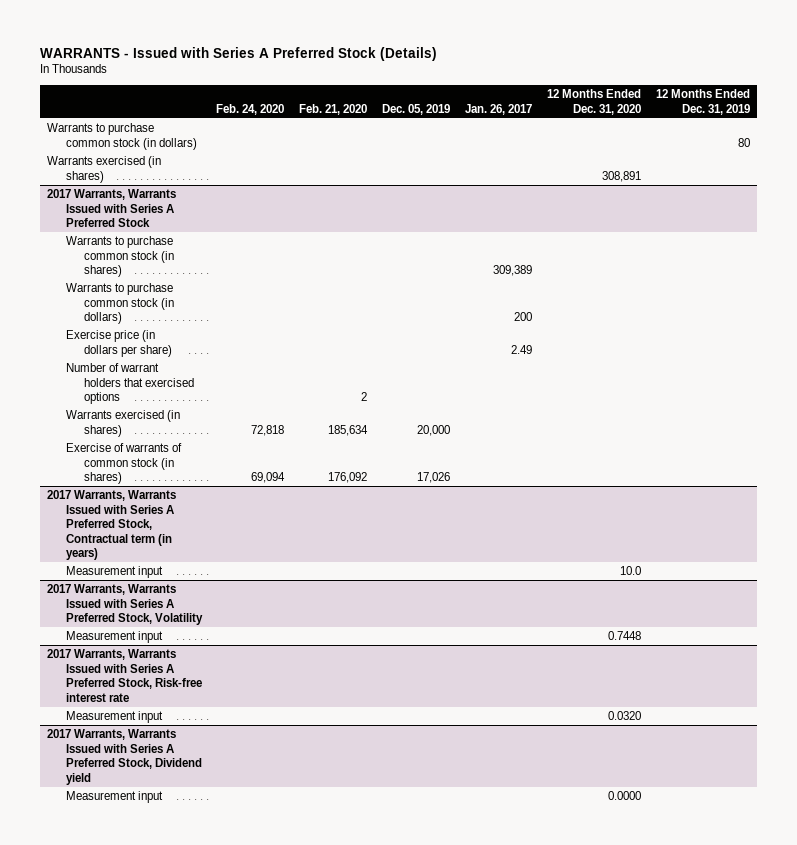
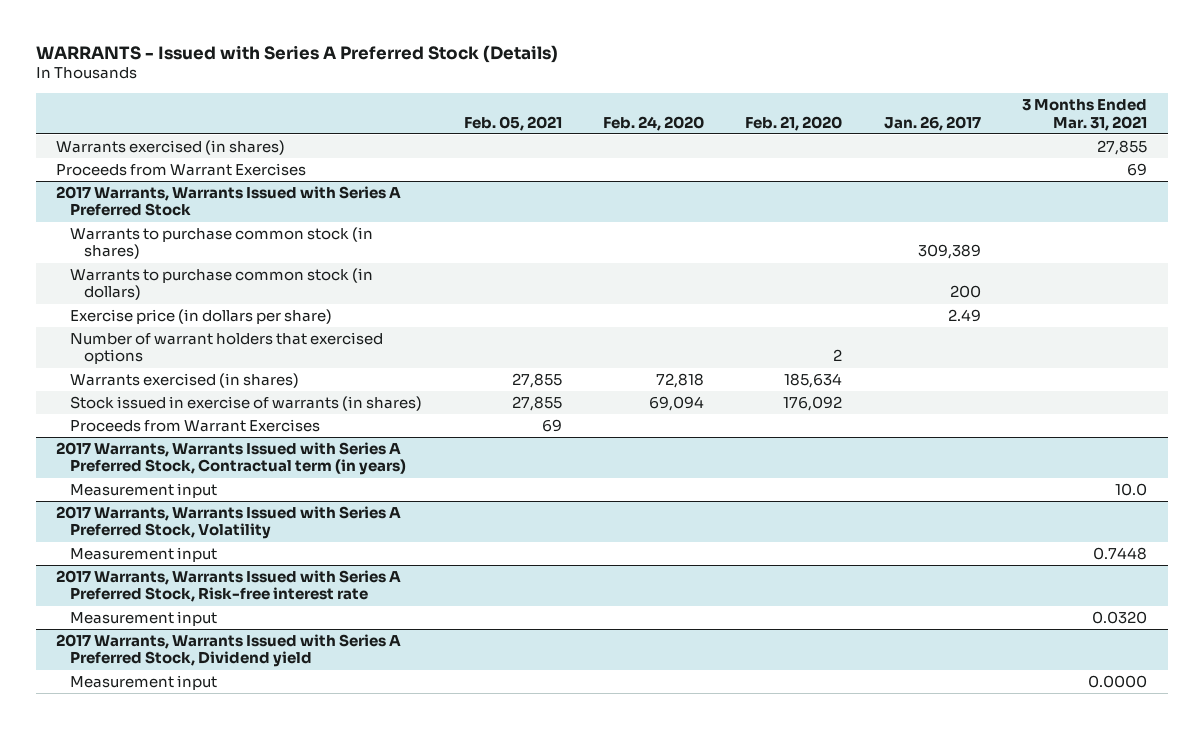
- | Feb. 24, 2020 | Feb. 21, 2020 | Dec. 05, 2019 | Jan. 26, 2017 | 12 Months Ended Dec. 31, 2020 | 12 Months Ended Dec. 31, 2019
+ | Feb. 05, 2021 | Feb. 24, 2020 | Feb. 21, 2020 | Jan. 26, 2017 | 3 Months Ended Mar. 31, 2021
- Warrants to purchase common stock (in dollars) | | | | | | 80
+ Proceeds from Warrant Exercises | | | | | 69
@ 2017 Warrants, Warrants Issued with Series A Preferred Stock
- Exercise of warrants of common stock (in shares) | 69,094 | 176,092 | 17,026 | | |
+ Stock issued in exercise of warrants (in shares) | 27,855 | 69,094 | 176,092 | |
+ Proceeds from Warrant Exercises | 69 | | | |

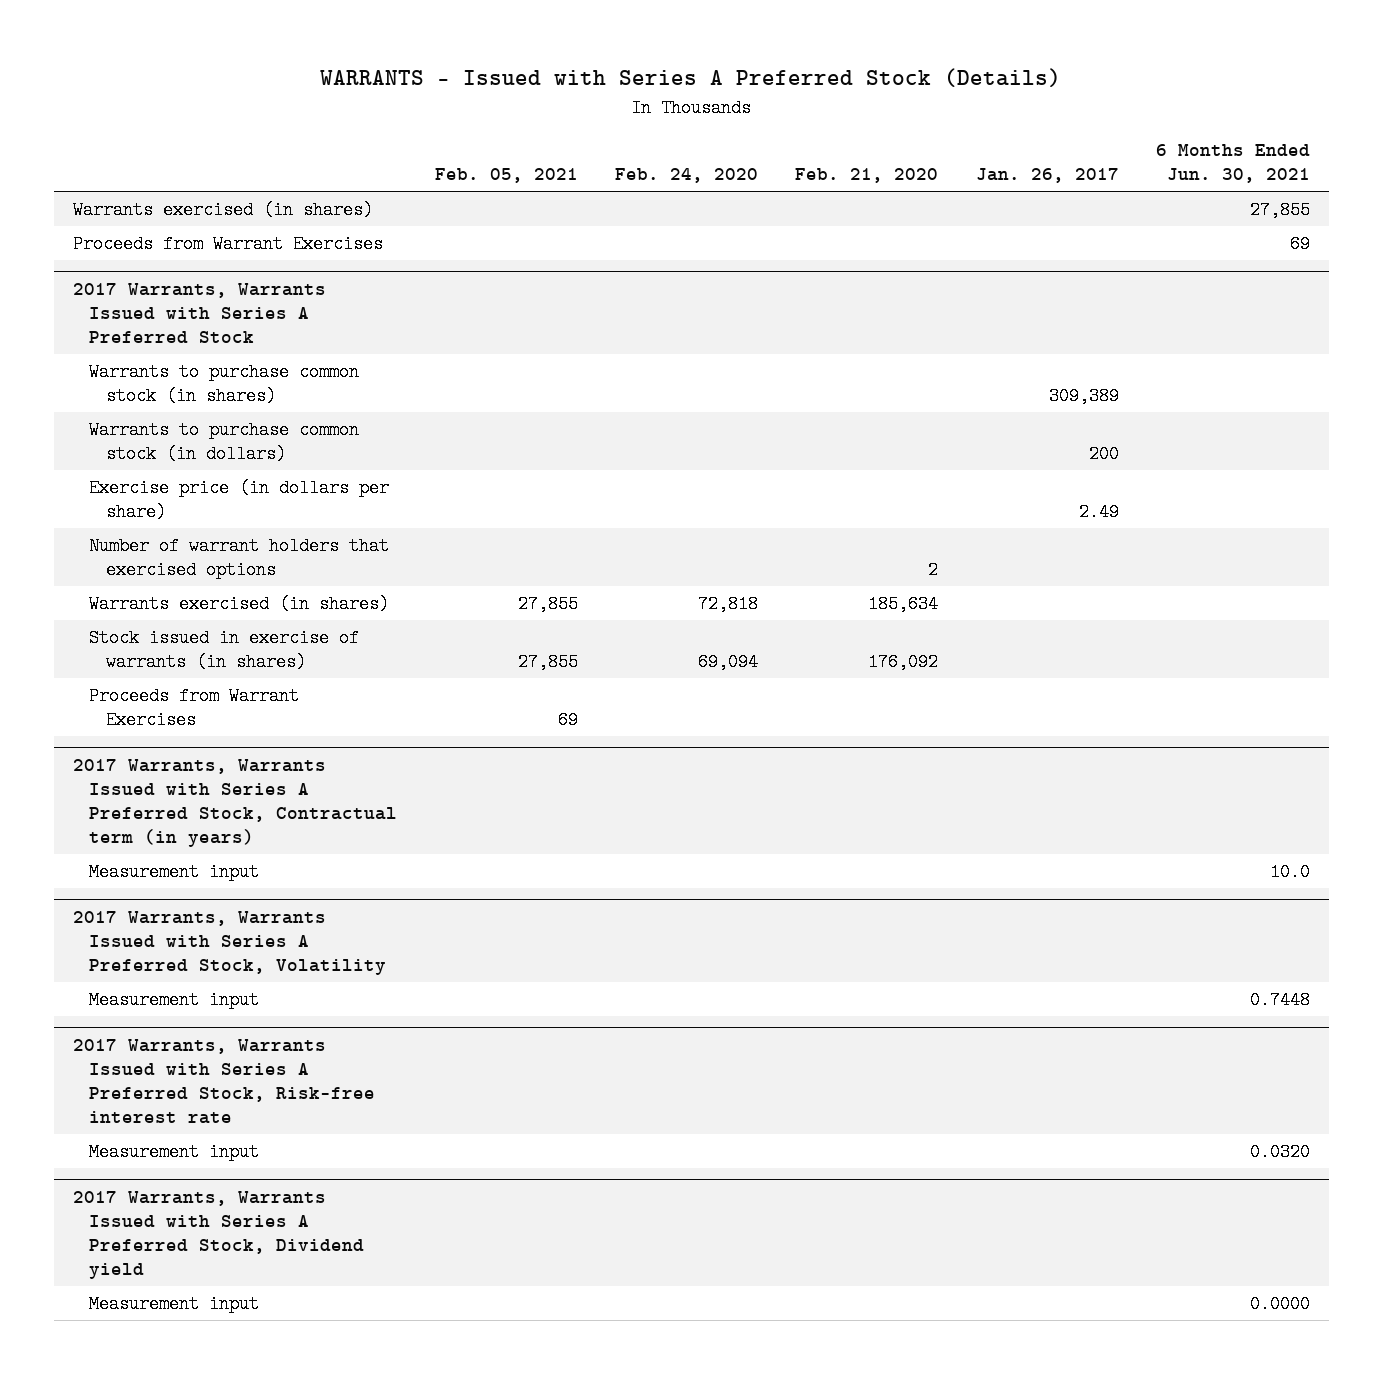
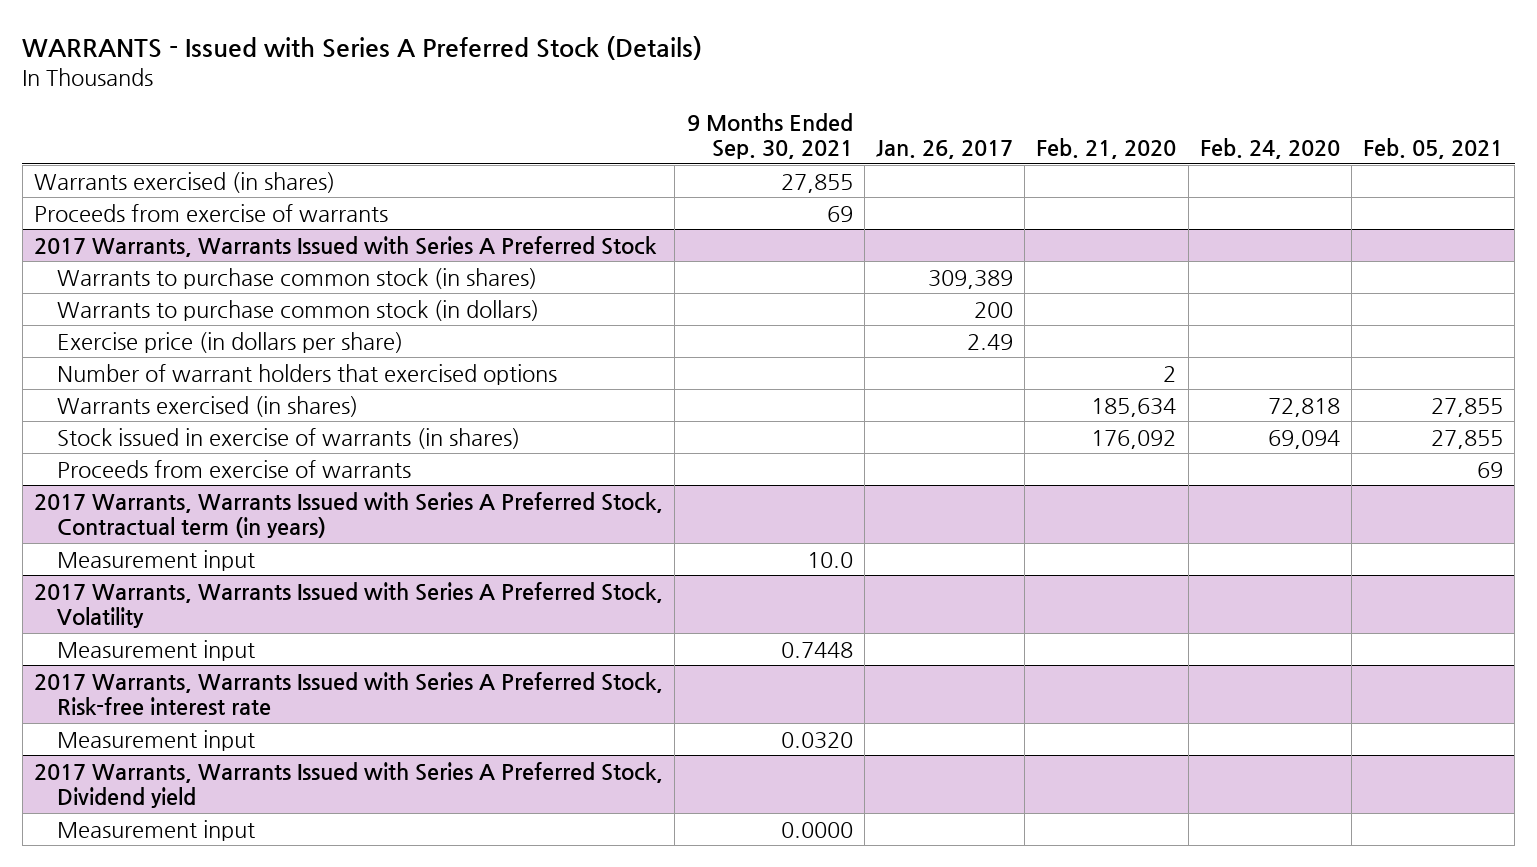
- | Feb. 05, 2021 | Feb. 24, 2020 | Feb. 21, 2020 | Jan. 26, 2017 | 6 Months Ended Jun. 30, 2021
+ | 9 Months Ended Sep. 30, 2021 | Jan. 26, 2017 | Feb. 21, 2020 | Feb. 24, 2020 | Feb. 05, 2021
- Proceeds from Warrant Exercises | | | | | 69
+ Proceeds from exercise of warrants | 69 | | | |
@ 2017 Warrants, Warrants Issued with Series A Preferred Stock
- Proceeds from Warrant Exercises | 69 | | | |
+ Proceeds from exercise of warrants | | | | | 69

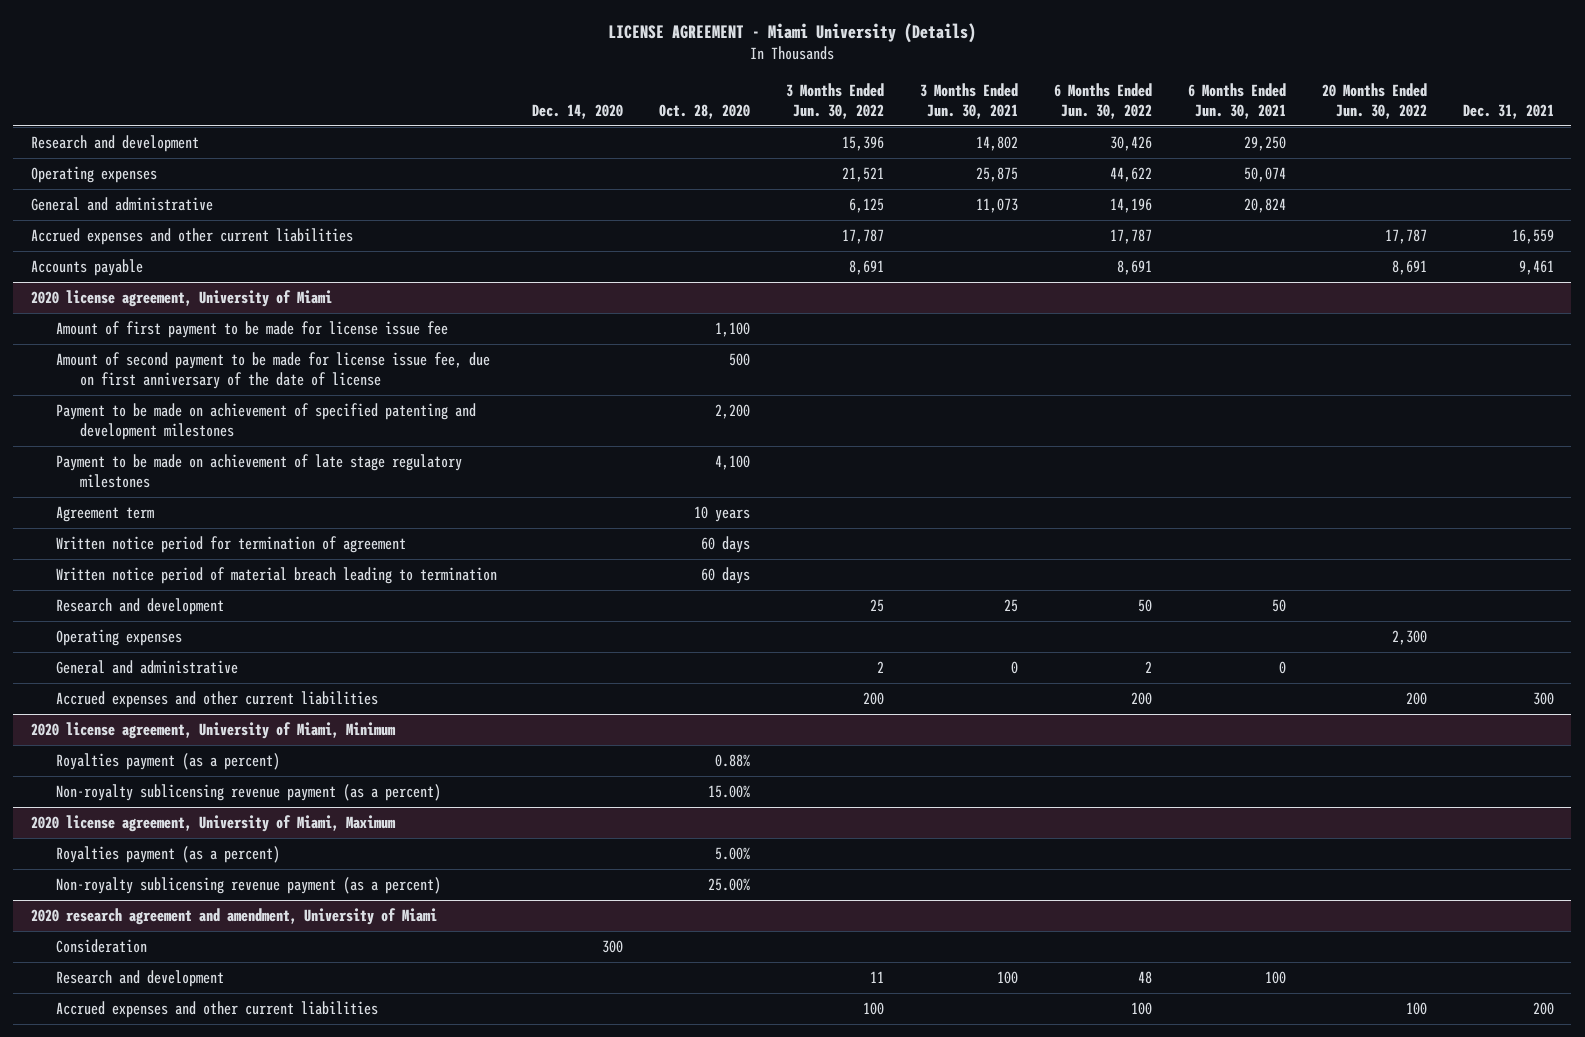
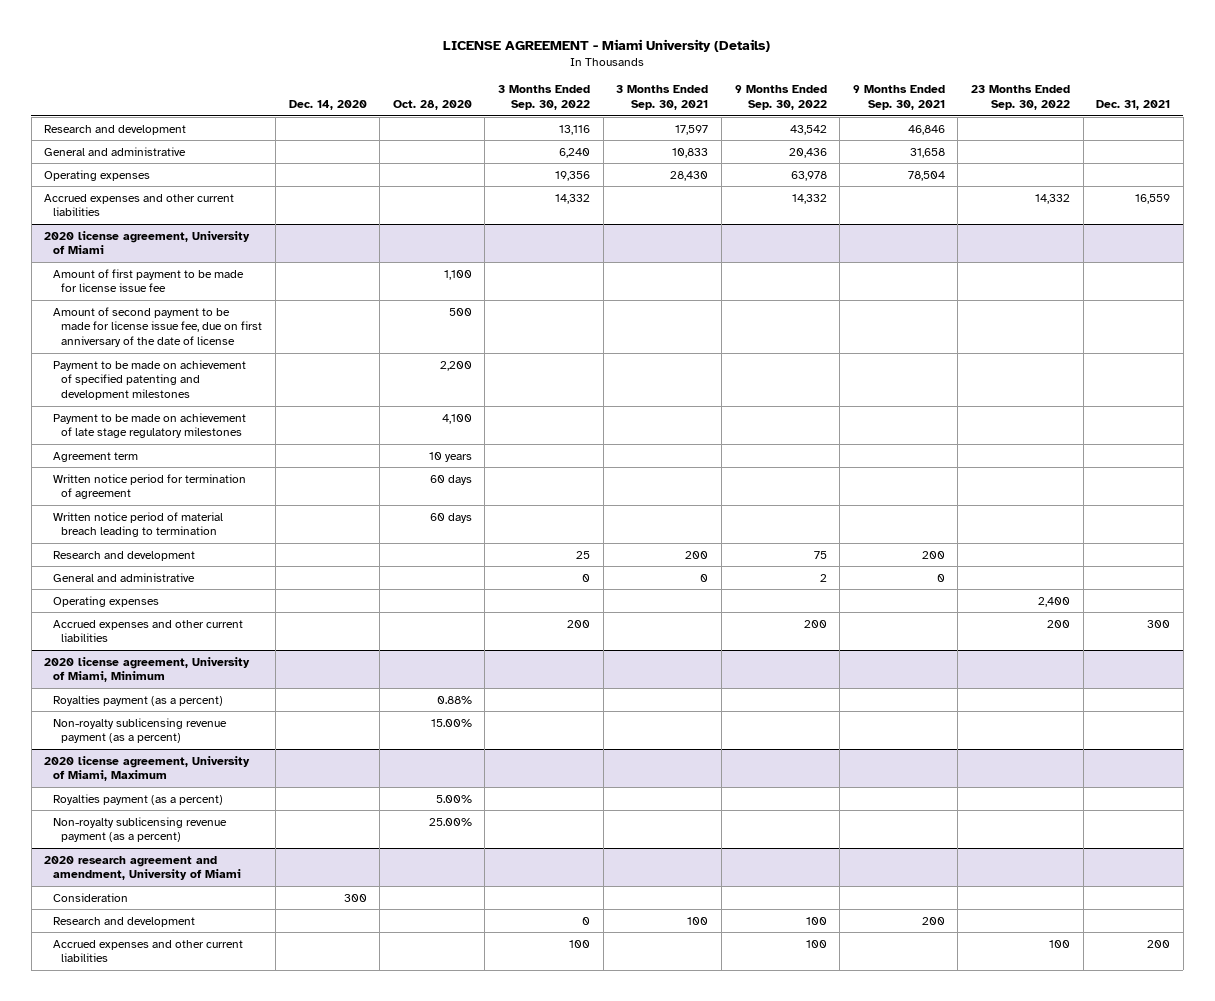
- | Dec. 14, 2020 | Oct. 28, 2020 | 3 Months Ended Jun. 30, 2022 | 3 Months Ended Jun. 30, 2021 | 6 Months Ended Jun. 30, 2022 | 6 Months Ended Jun. 30, 2021 | 20 Months Ended Jun. 30, 2022 | Dec. 31, 2021
+ | Dec. 14, 2020 | Oct. 28, 2020 | 3 Months Ended Sep. 30, 2022 | 3 Months Ended Sep. 30, 2021 | 9 Months Ended Sep. 30, 2022 | 9 Months Ended Sep. 30, 2021 | 23 Months Ended Sep. 30, 2022 | Dec. 31, 2021
moved down: Operating expenses | | | 19,356 | 28,430 | 63,978 | 78,504 | |
- Accounts payable | | | 8,691 | | 8,691 | | 8,691 | 9,461
@ 2020 license agreement, University of Miami
moved down: Operating expenses | | | | | | | 2,400 |

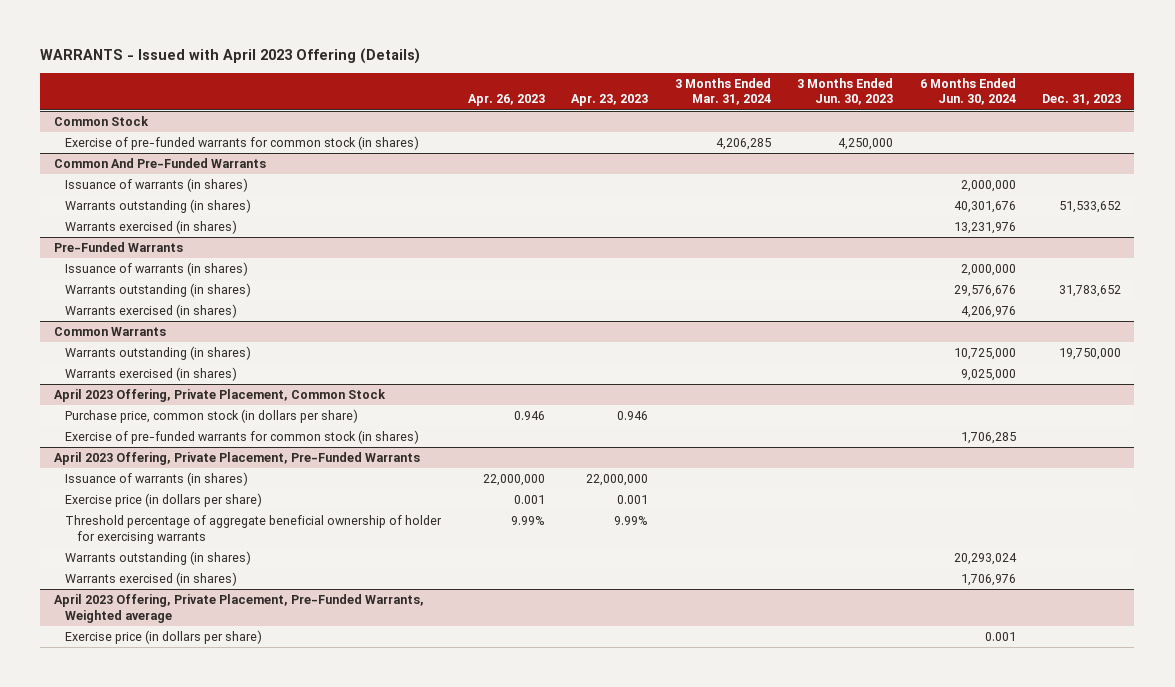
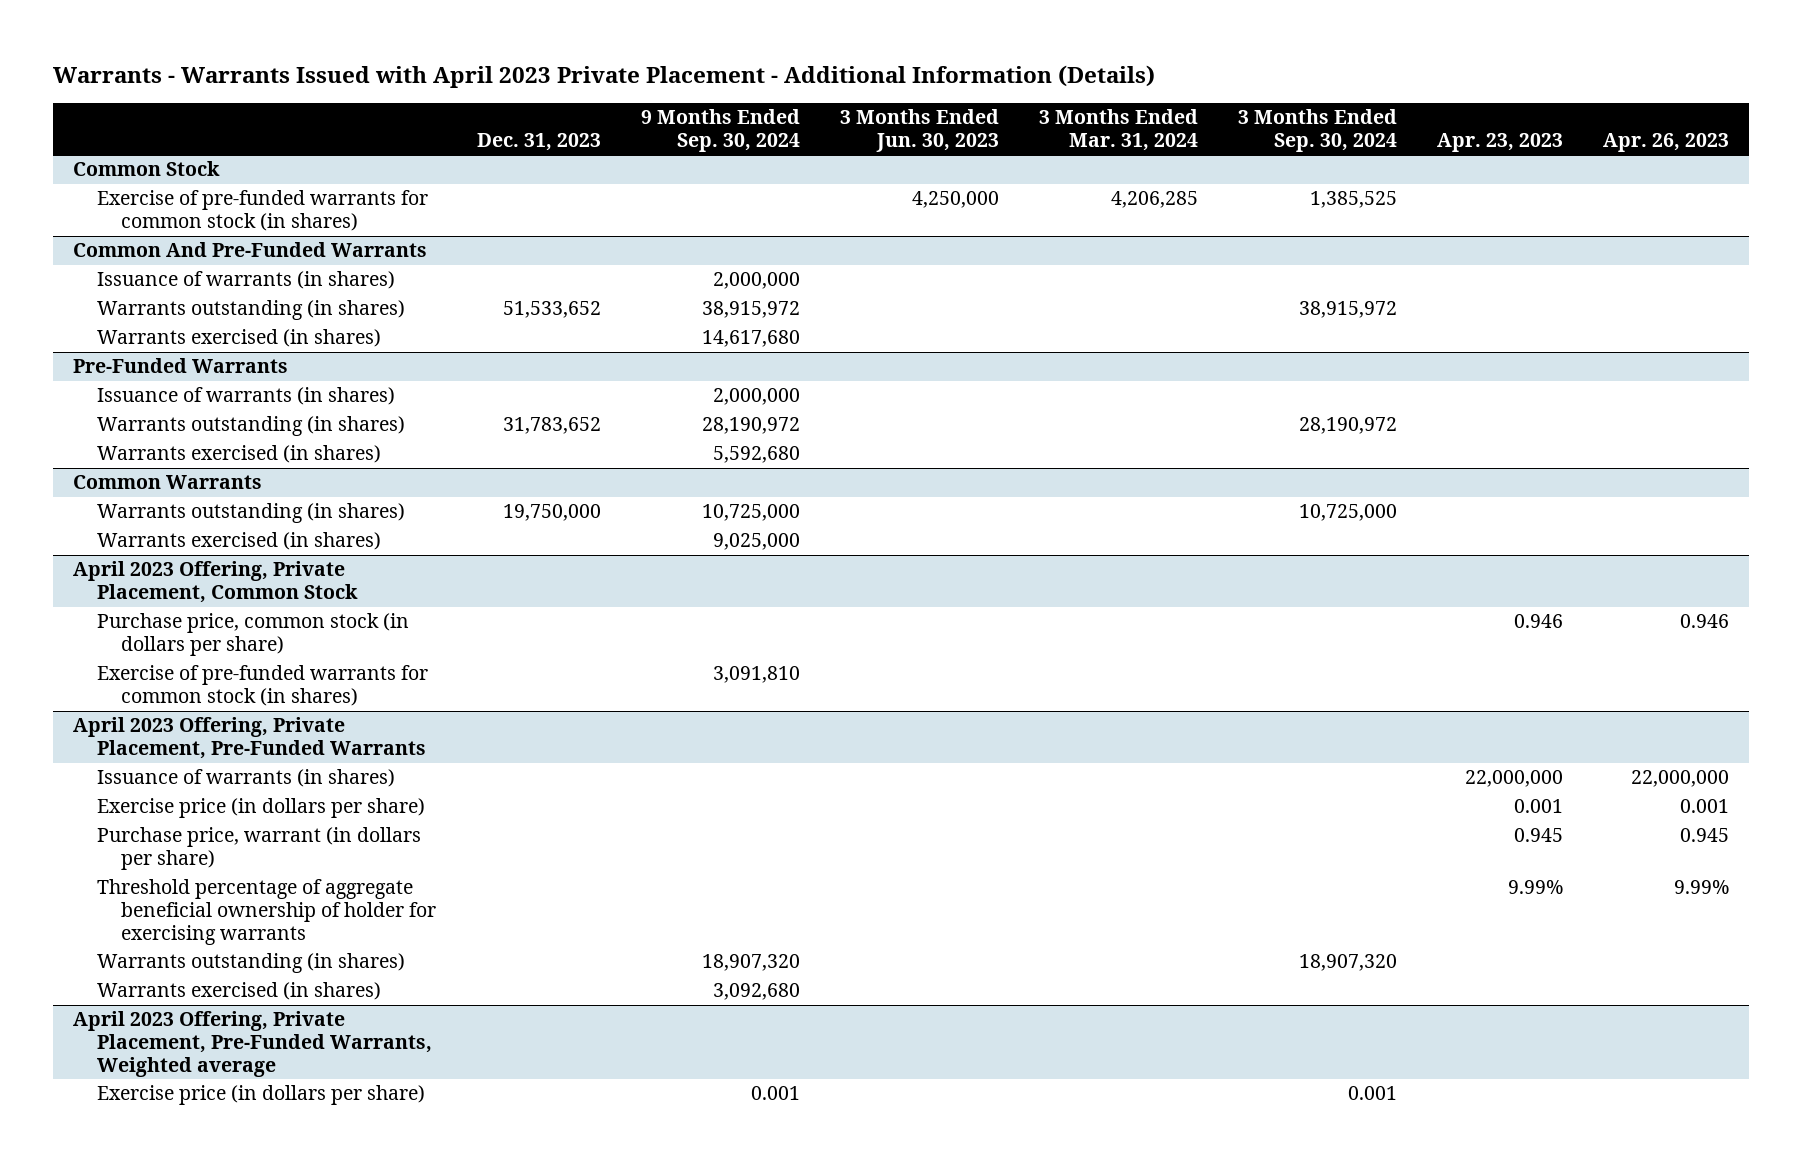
- WARRANTS - Issued with April 2023 Offering (Details)
+ Warrants - Warrants Issued with April 2023 Private Placement - Additional Information (Details)
- | Apr. 26, 2023 | Apr. 23, 2023 | 3 Months Ended Mar. 31, 2024 | 3 Months Ended Jun. 30, 2023 | 6 Months Ended Jun. 30, 2024 | Dec. 31, 2023
+ | Dec. 31, 2023 | 9 Months Ended Sep. 30, 2024 | 3 Months Ended Jun. 30, 2023 | 3 Months Ended Mar. 31, 2024 | 3 Months Ended Sep. 30, 2024 | Apr. 23, 2023 | Apr. 26, 2023
@ April 2023 Offering, Private Placement, Pre-Funded Warrants
+ Purchase price, warrant (in dollars per share) | | | | | | 0.945 | 0.945

